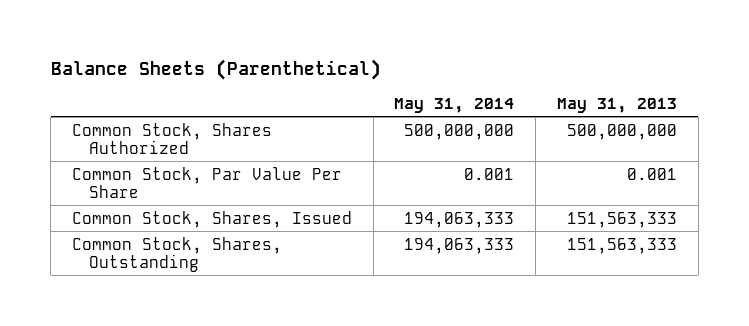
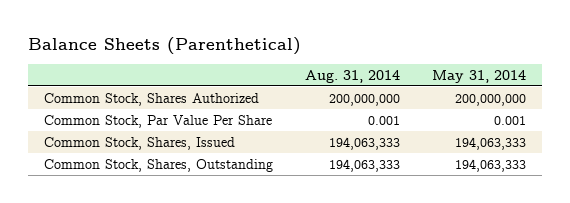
- | May 31, 2014 | May 31, 2013
+ | Aug. 31, 2014 | May 31, 2014
- Common Stock, Shares Authorized | 500,000,000 | 500,000,000
+ Common Stock, Shares Authorized | 200,000,000 | 200,000,000

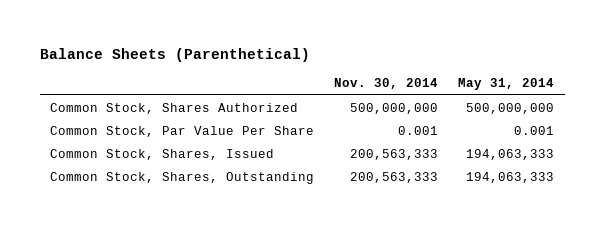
- | Aug. 31, 2014 | May 31, 2014
+ | Nov. 30, 2014 | May 31, 2014
- Common Stock, Shares Authorized | 200,000,000 | 200,000,000
+ Common Stock, Shares Authorized | 500,000,000 | 500,000,000

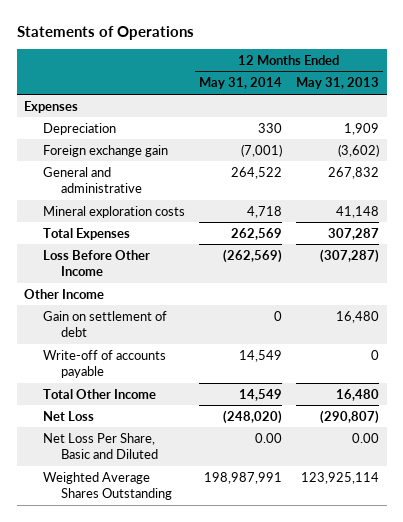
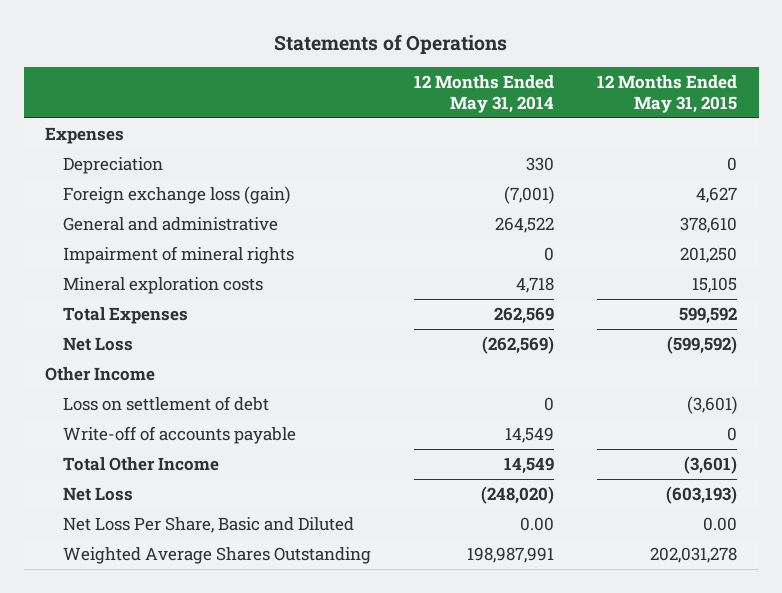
- | 12 Months Ended May 31, 2014 | 12 Months Ended May 31, 2013
+ | 12 Months Ended May 31, 2014 | 12 Months Ended May 31, 2015
- Foreign exchange gain | (7,001) | (3,602)
+ Foreign exchange loss (gain) | (7,001) | 4,627
+ Impairment of mineral rights | 0 | 201,250
- Loss Before Other Income | (262,569) | (307,287)
+ Net Loss | (262,569) | (599,592)
- Gain on settlement of debt | 0 | 16,480
+ Loss on settlement of debt | 0 | (3,601)

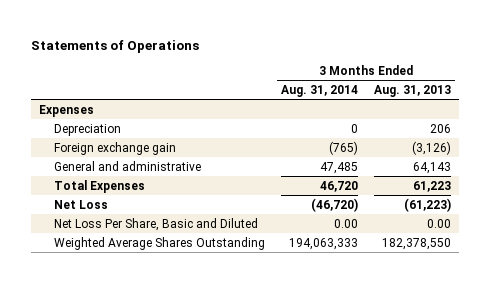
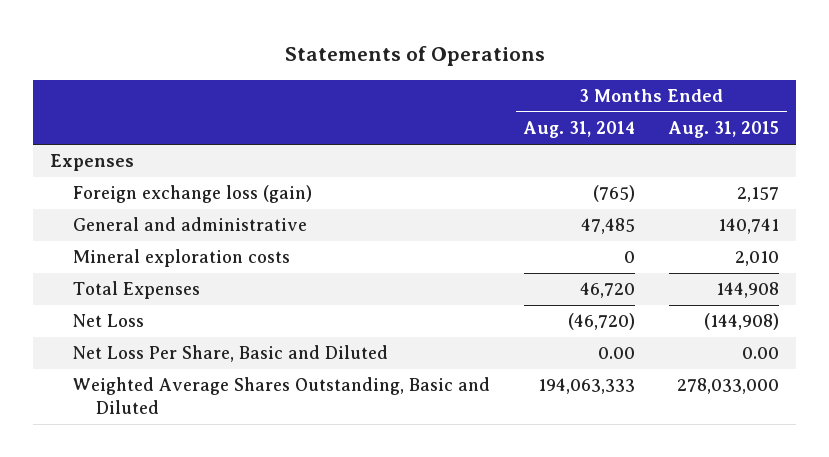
- | 3 Months Ended Aug. 31, 2014 | 3 Months Ended Aug. 31, 2013
+ | 3 Months Ended Aug. 31, 2014 | 3 Months Ended Aug. 31, 2015
- Depreciation | 0 | 206
- Foreign exchange gain | (765) | (3,126)
+ Foreign exchange loss (gain) | (765) | 2,157
+ Mineral exploration costs | 0 | 2,010
- Weighted Average Shares Outstanding | 194,063,333 | 182,378,550
+ Weighted Average Shares Outstanding, Basic and Diluted | 194,063,333 | 278,033,000

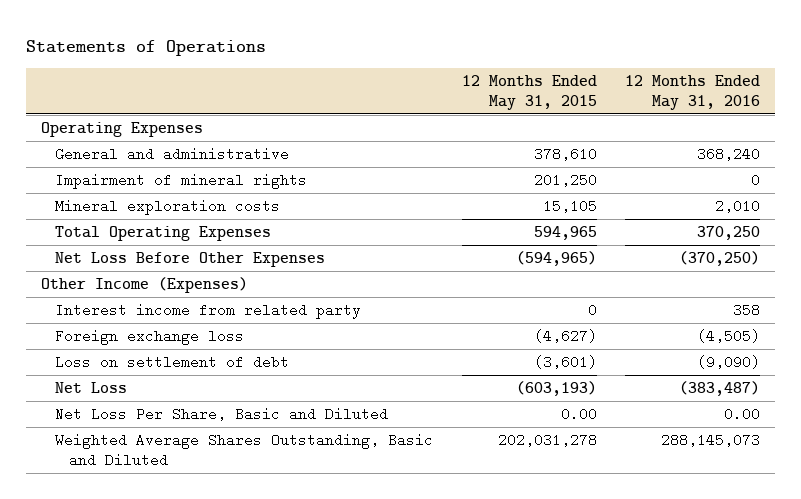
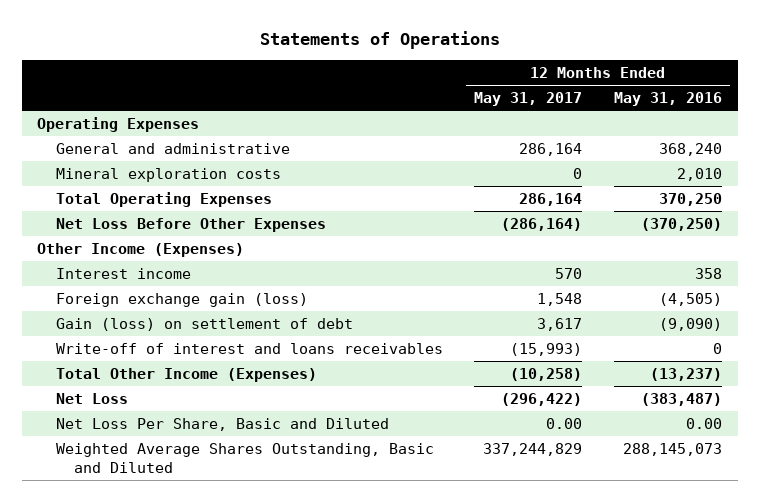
- | 12 Months Ended May 31, 2015 | 12 Months Ended May 31, 2016
+ | 12 Months Ended May 31, 2017 | 12 Months Ended May 31, 2016
- Impairment of mineral rights | 201,250 | 0
- Interest income from related party | 0 | 358
- Foreign exchange loss | (4,627) | (4,505)
- Loss on settlement of debt | (3,601) | (9,090)
+ Interest income | 570 | 358
+ Foreign exchange gain (loss) | 1,548 | (4,505)
+ Gain (loss) on settlement of debt | 3,617 | (9,090)
+ Write-off of interest and loans receivables | (15,993) | 0
+ Total Other Income (Expenses) | (10,258) | (13,237)

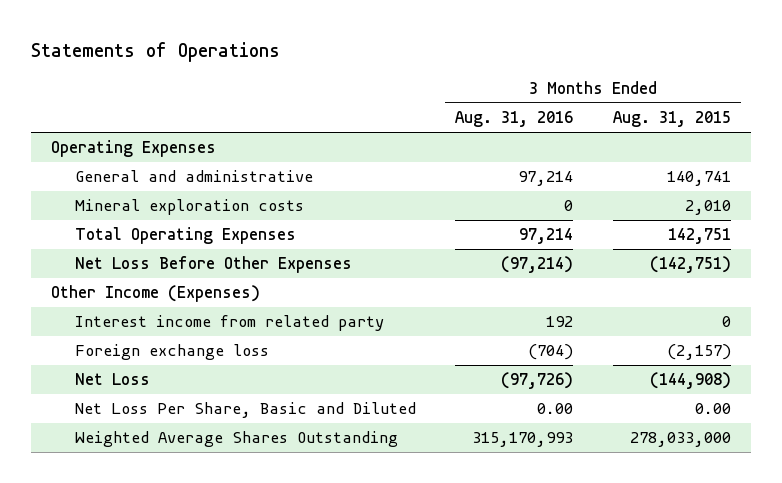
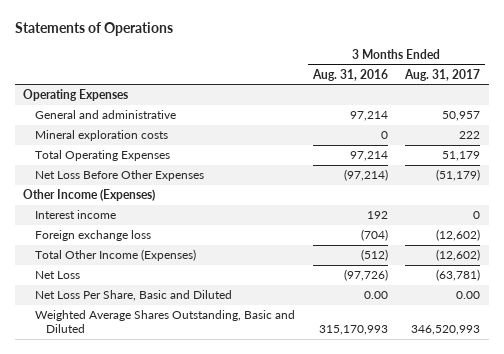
- | 3 Months Ended Aug. 31, 2016 | 3 Months Ended Aug. 31, 2015
+ | 3 Months Ended Aug. 31, 2016 | 3 Months Ended Aug. 31, 2017
- Interest income from related party | 192 | 0
+ Interest income | 192 | 0
+ Total Other Income (Expenses) | (512) | (12,602)
- Weighted Average Shares Outstanding | 315,170,993 | 278,033,000
+ Weighted Average Shares Outstanding, Basic and Diluted | 315,170,993 | 346,520,993

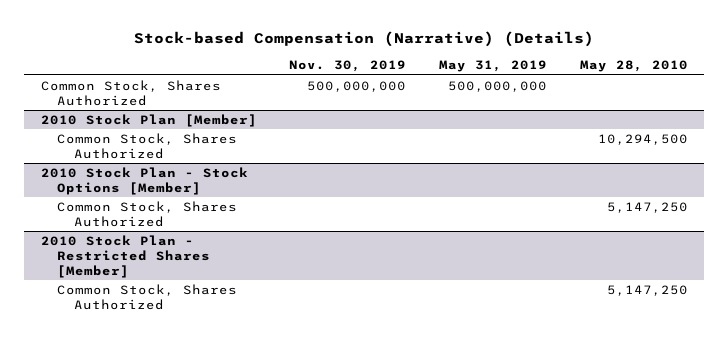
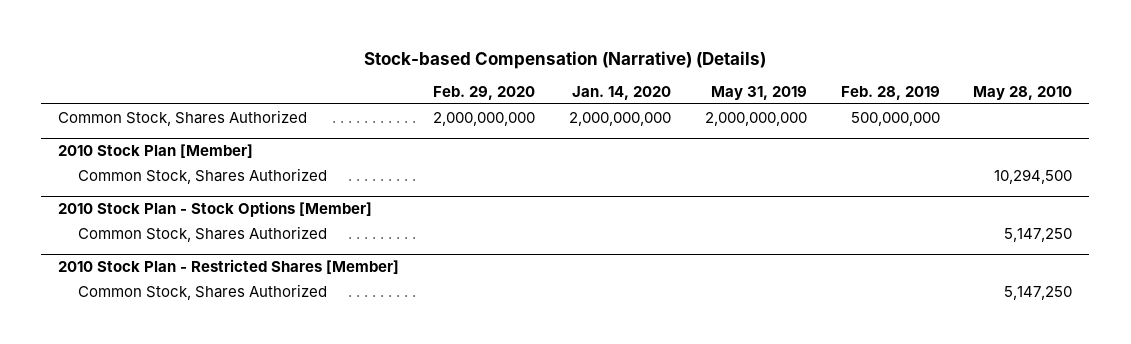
- | Nov. 30, 2019 | May 31, 2019 | May 28, 2010
+ | Feb. 29, 2020 | Jan. 14, 2020 | May 31, 2019 | Feb. 28, 2019 | May 28, 2010
- Common Stock, Shares Authorized | 500,000,000 | 500,000,000 |
+ Common Stock, Shares Authorized | 2,000,000,000 | 2,000,000,000 | 2,000,000,000 | 500,000,000 |

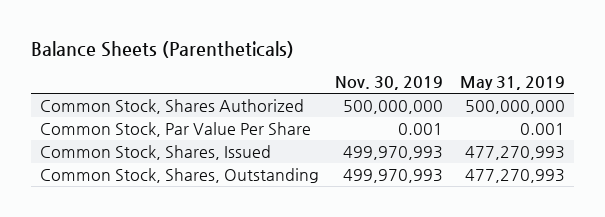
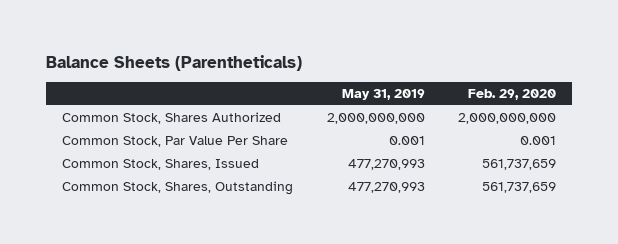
- | Nov. 30, 2019 | May 31, 2019
+ | May 31, 2019 | Feb. 29, 2020
- Common Stock, Shares Authorized | 500,000,000 | 500,000,000
+ Common Stock, Shares Authorized | 2,000,000,000 | 2,000,000,000

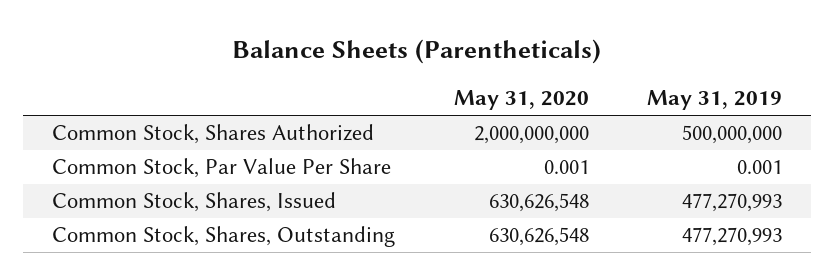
- | May 31, 2019 | Feb. 29, 2020
+ | May 31, 2020 | May 31, 2019
- Common Stock, Shares Authorized | 2,000,000,000 | 2,000,000,000
+ Common Stock, Shares Authorized | 2,000,000,000 | 500,000,000

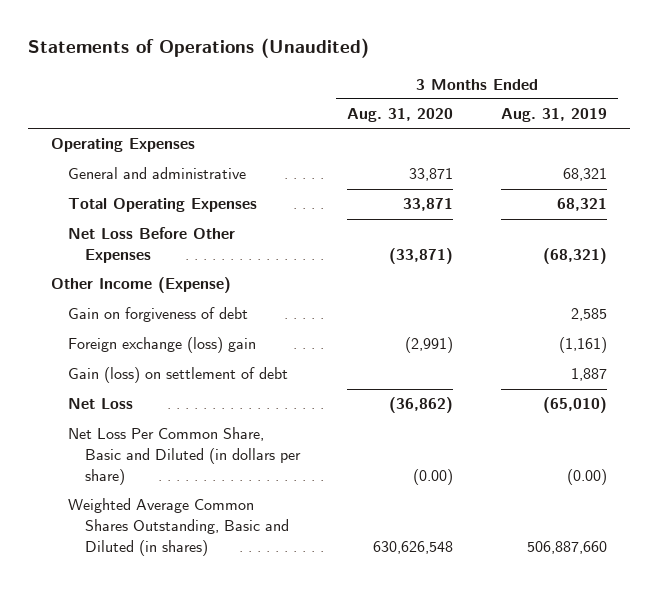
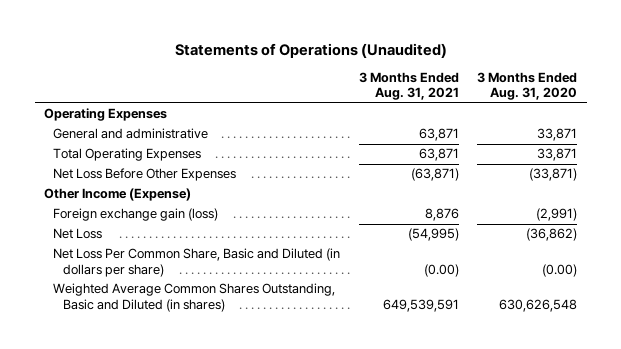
- | 3 Months Ended Aug. 31, 2020 | 3 Months Ended Aug. 31, 2019
+ | 3 Months Ended Aug. 31, 2021 | 3 Months Ended Aug. 31, 2020
- Gain on forgiveness of debt | | 2,585
- Foreign exchange (loss) gain | (2,991) | (1,161)
- Gain (loss) on settlement of debt | | 1,887
+ Foreign exchange gain (loss) | 8,876 | (2,991)

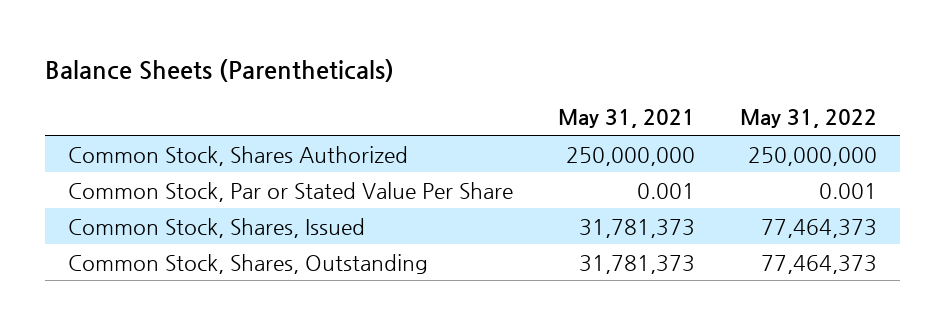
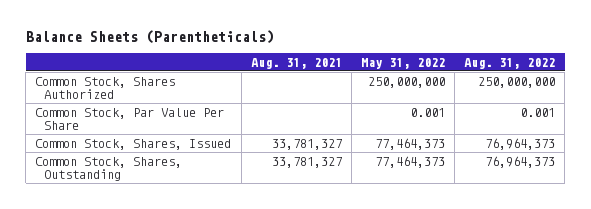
- | May 31, 2021 | May 31, 2022
+ | Aug. 31, 2021 | May 31, 2022 | Aug. 31, 2022
- Common Stock, Par or Stated Value Per Share | 0.001 | 0.001
+ Common Stock, Par Value Per Share | | 0.001 | 0.001

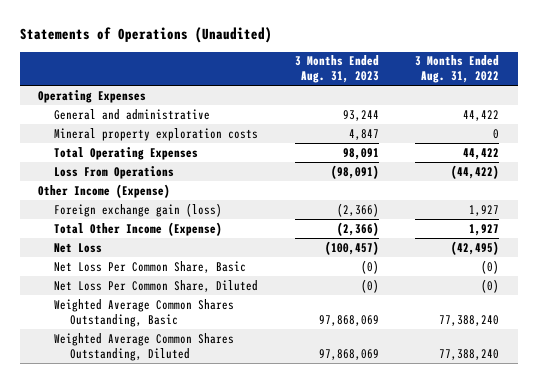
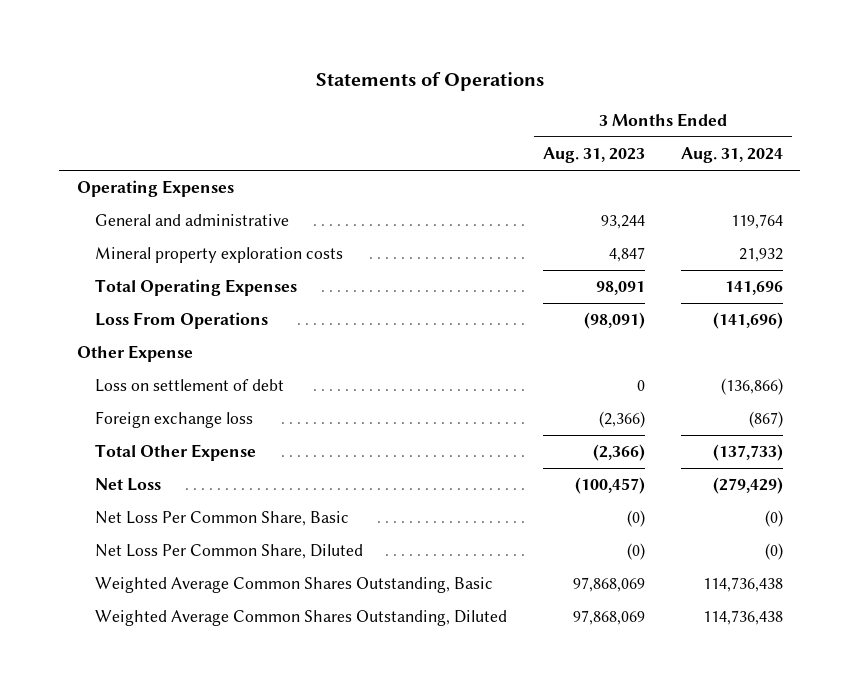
- Statements of Operations (Unaudited)
+ Statements of Operations
- | 3 Months Ended Aug. 31, 2023 | 3 Months Ended Aug. 31, 2022
+ | 3 Months Ended Aug. 31, 2023 | 3 Months Ended Aug. 31, 2024
- Other Income (Expense)
- Foreign exchange gain (loss) | (2,366) | 1,927
- Total Other Income (Expense) | (2,366) | 1,927
+ Other Expense
+ Loss on settlement of debt | 0 | (136,866)
+ Foreign exchange loss | (2,366) | (867)
+ Total Other Expense | (2,366) | (137,733)

